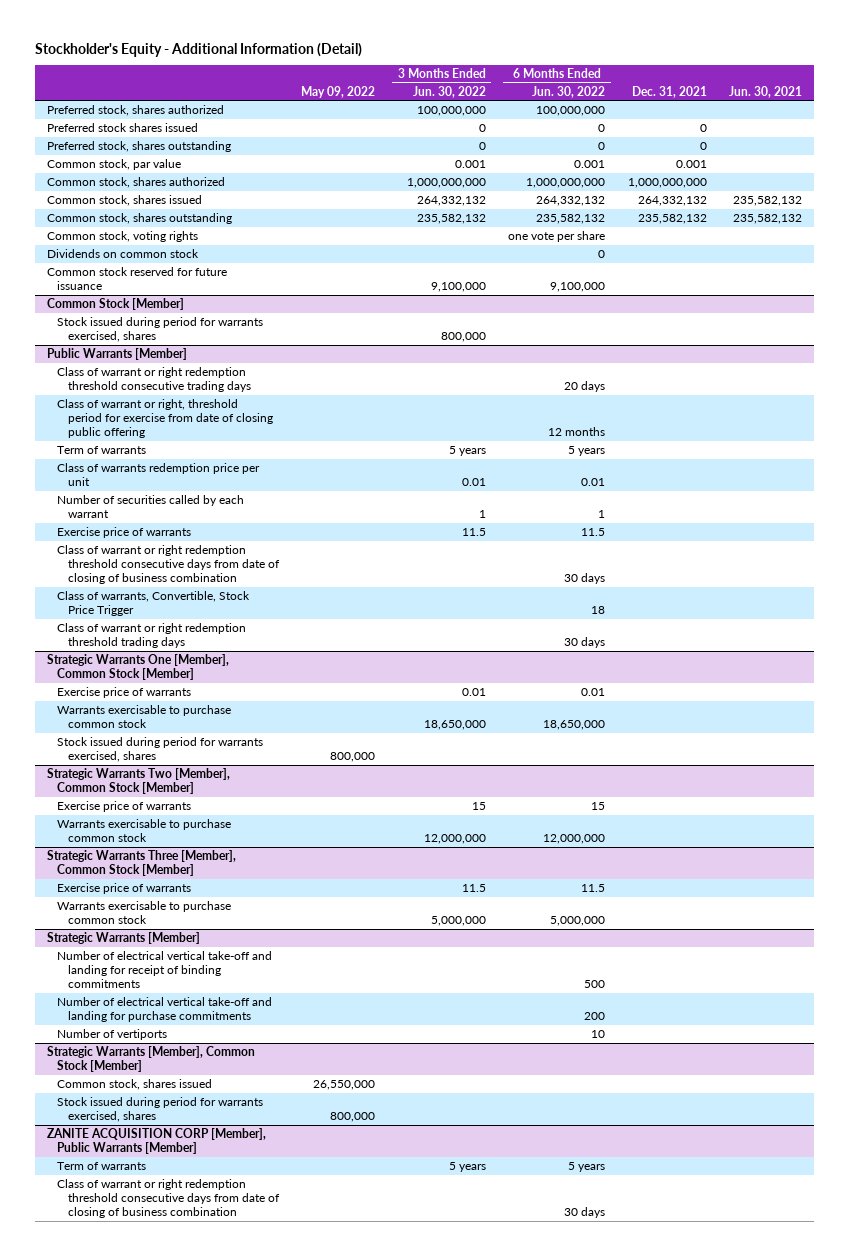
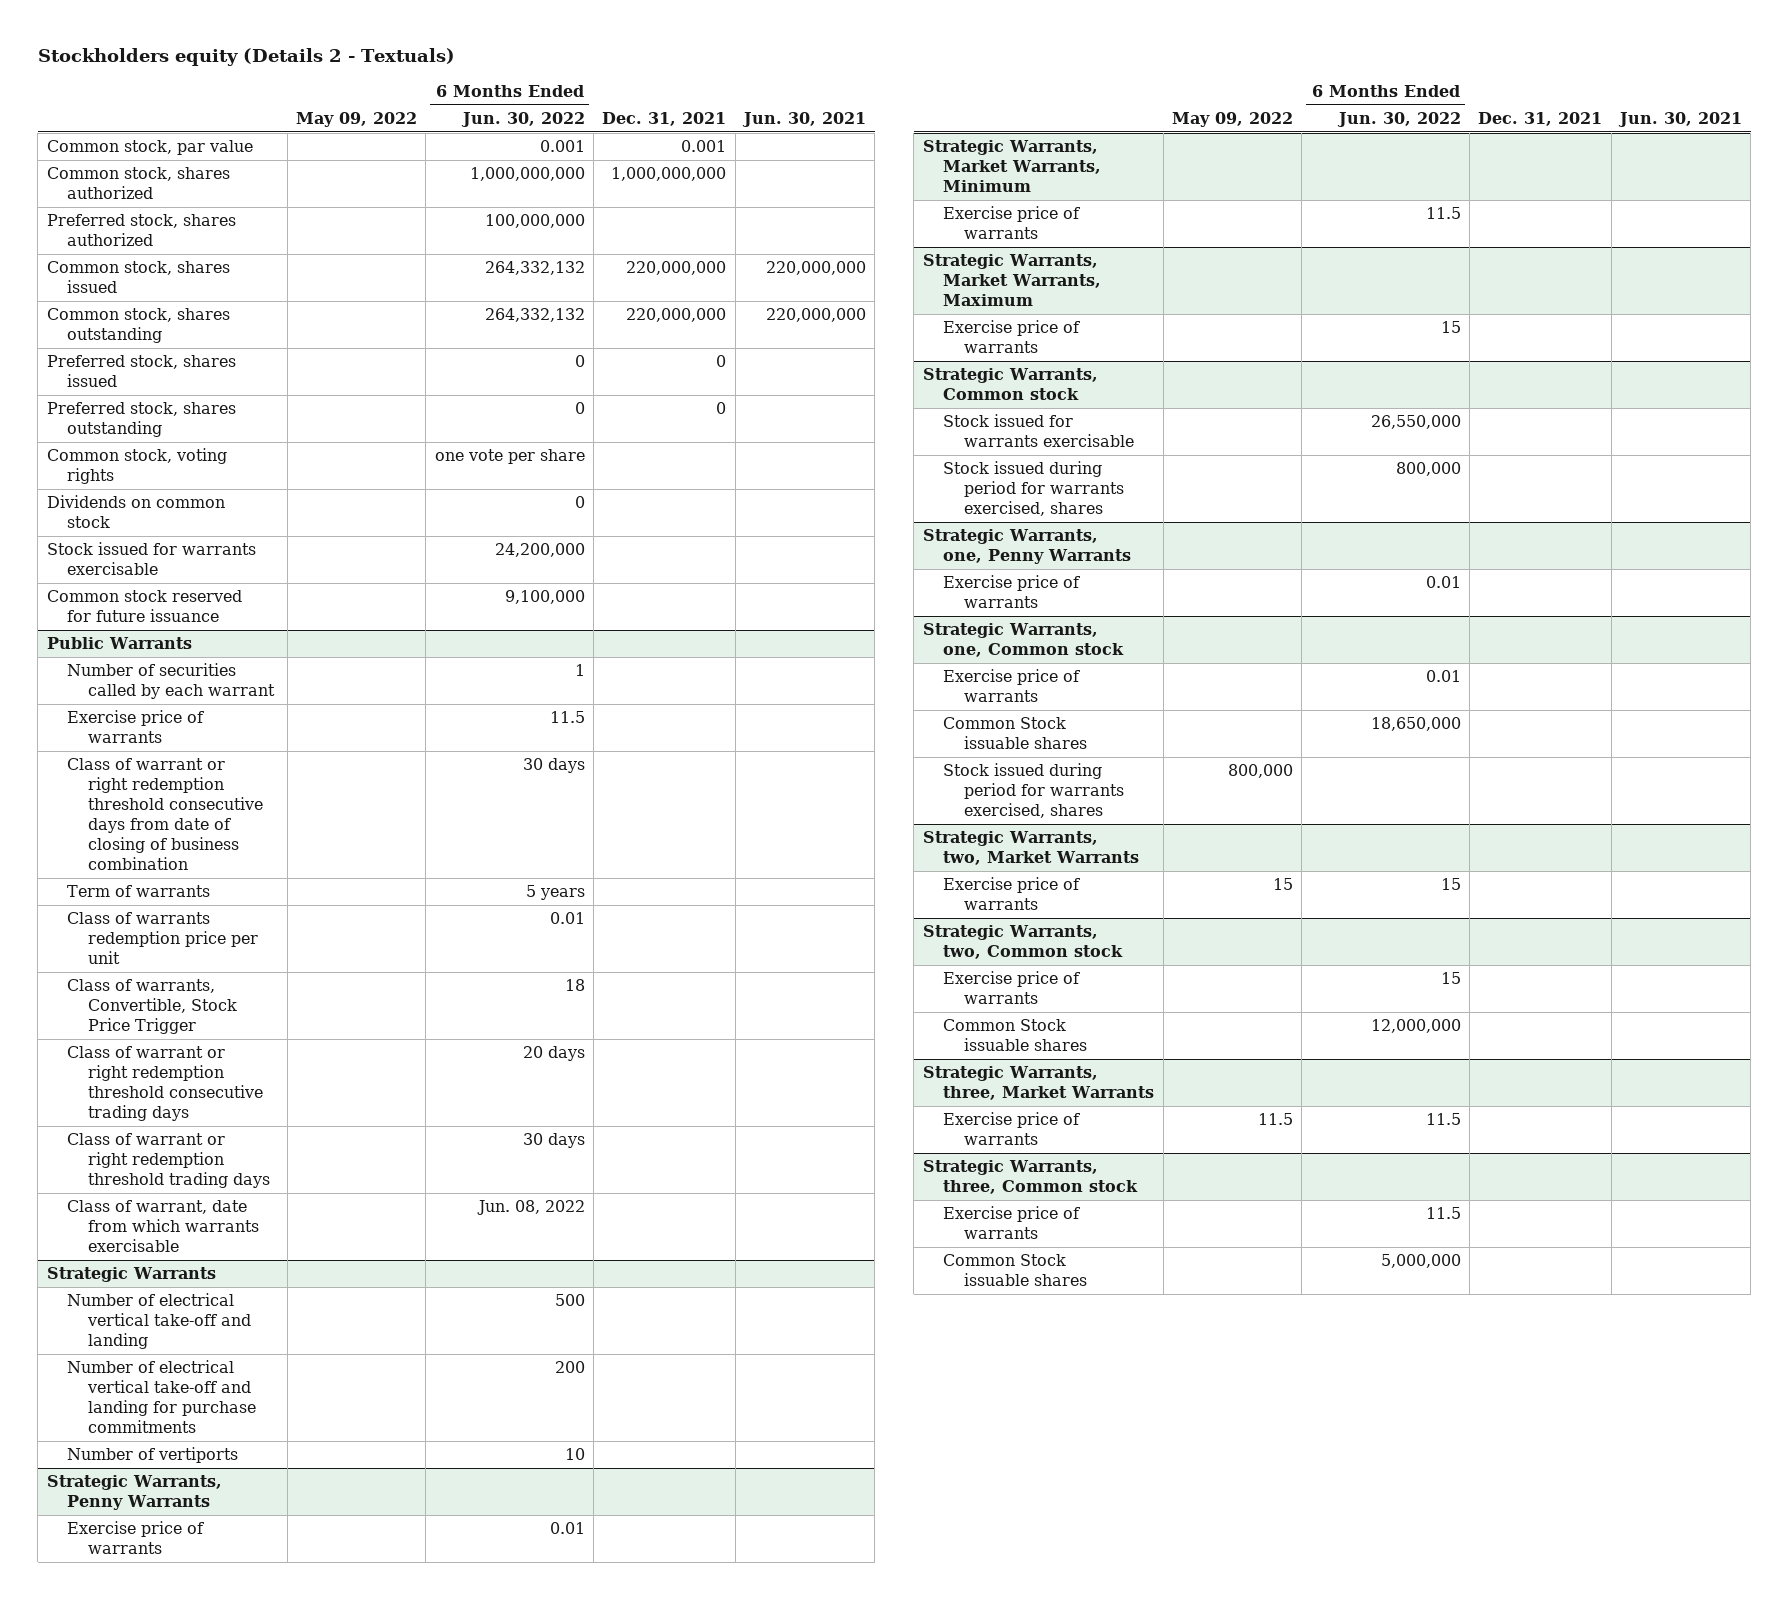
- Stockholder's Equity - Additional Information (Detail)
+ Stockholders equity (Details 2 - Textuals)
- | May 09, 2022 | 3 Months Ended Jun. 30, 2022 | 6 Months Ended Jun. 30, 2022 | Dec. 31, 2021 | Jun. 30, 2021
+ | May 09, 2022 | 6 Months Ended Jun. 30, 2022 | Dec. 31, 2021 | Jun. 30, 2021
- Preferred stock shares issued | | 0 | 0 | 0 |
- Common stock, shares issued | | 264,332,132 | 264,332,132 | 264,332,132 | 235,582,132
- Common stock, shares outstanding | | 235,582,132 | 235,582,132 | 235,582,132 | 235,582,132
moved down: Preferred stock, shares authorized | | 100,000,000 | |
+ Common stock, shares issued | | 264,332,132 | 220,000,000 | 220,000,000
+ Common stock, shares outstanding | | 264,332,132 | 220,000,000 | 220,000,000
+ Preferred stock, shares issued | | 0 | 0 |
moved down: Preferred stock, shares outstanding | | 0 | 0 |
+ Stock issued for warrants exercisable | | 24,200,000 | |
- Common Stock [Member]
- Stock issued during period for warrants exercised, shares | | 800,000 | | |
- Public Warrants [Member]
- Class of warrant or right redemption threshold consecutive trading days | | | 20 days | |
- Class of warrant or right, threshold period for exercise from date of closing public offering | | | 12 months | |
- Term of warrants | | 5 years | 5 years | |
- Class of warrants redemption price per unit | | 0.01 | 0.01 | |
+ Public Warrants
+ Term of warrants | | 5 years | |
+ Class of warrants redemption price per unit | | 0.01 | |
+ Class of warrant or right redemption threshold consecutive trading days | | 20 days | |
- Strategic Warrants One [Member], Common Stock [Member]
+ Class of warrant, date from which warrants exercisable | | Jun. 08, 2022 | |
+ Strategic Warrants
+ Number of electrical vertical take-off and landing | | 500 | |
+ Number of electrical vertical take-off and landing for purchase commitments | | 200 | |
+ Number of vertiports | | 10 | |
+ Strategic Warrants, Penny Warrants
- Warrants exercisable to purchase common stock | | 18,650,000 | 18,650,000 | |
+ Strategic Warrants, Market Warrants, Minimum
+ Exercise price of warrants | | 11.5 | |
+ Strategic Warrants, Market Warrants, Maximum
+ Exercise price of warrants | | 15 | |
+ Strategic Warrants, Common stock
+ Stock issued for warrants exercisable | | 26,550,000 | |
+ Stock issued during period for warrants exercised, shares | | 800,000 | |
+ Strategic Warrants, one, Penny Warrants
+ Exercise price of warrants | | 0.01 | |
+ Strategic Warrants, one, Common stock
+ Exercise price of warrants | | 0.01 | |
+ Common Stock issuable shares | | 18,650,000 | |
- Strategic Warrants Two [Member], Common Stock [Member]
+ Strategic Warrants, two, Market Warrants
+ Exercise price of warrants | 15 | 15 | |
+ Strategic Warrants, two, Common stock
- Warrants exercisable to purchase common stock | | 12,000,000 | 12,000,000 | |
- Strategic Warrants Three [Member], Common Stock [Member]
+ Common Stock issuable shares | | 12,000,000 | |
+ Strategic Warrants, three, Market Warrants
+ Exercise price of warrants | 11.5 | 11.5 | |
+ Strategic Warrants, three, Common stock
- Warrants exercisable to purchase common stock | | 5,000,000 | 5,000,000 | |
- Strategic Warrants [Member]
- Number of electrical vertical take-off and landing for receipt of binding commitments | | | 500 | |
- Number of electrical vertical take-off and landing for purchase commitments | | | 200 | |
- Number of vertiports | | | 10 | |
- Strategic Warrants [Member], Common Stock [Member]
- Common stock, shares issued | 26,550,000 | | | |
- Stock issued during period for warrants exercised, shares | 800,000 | | | |
- ZANITE ACQUISITION CORP [Member], Public Warrants [Member]
- Term of warrants | | 5 years | 5 years | |
- Class of warrant or right redemption threshold consecutive days from date of closing of business combination | | | 30 days | |
+ Common Stock issuable shares | | 5,000,000 | |

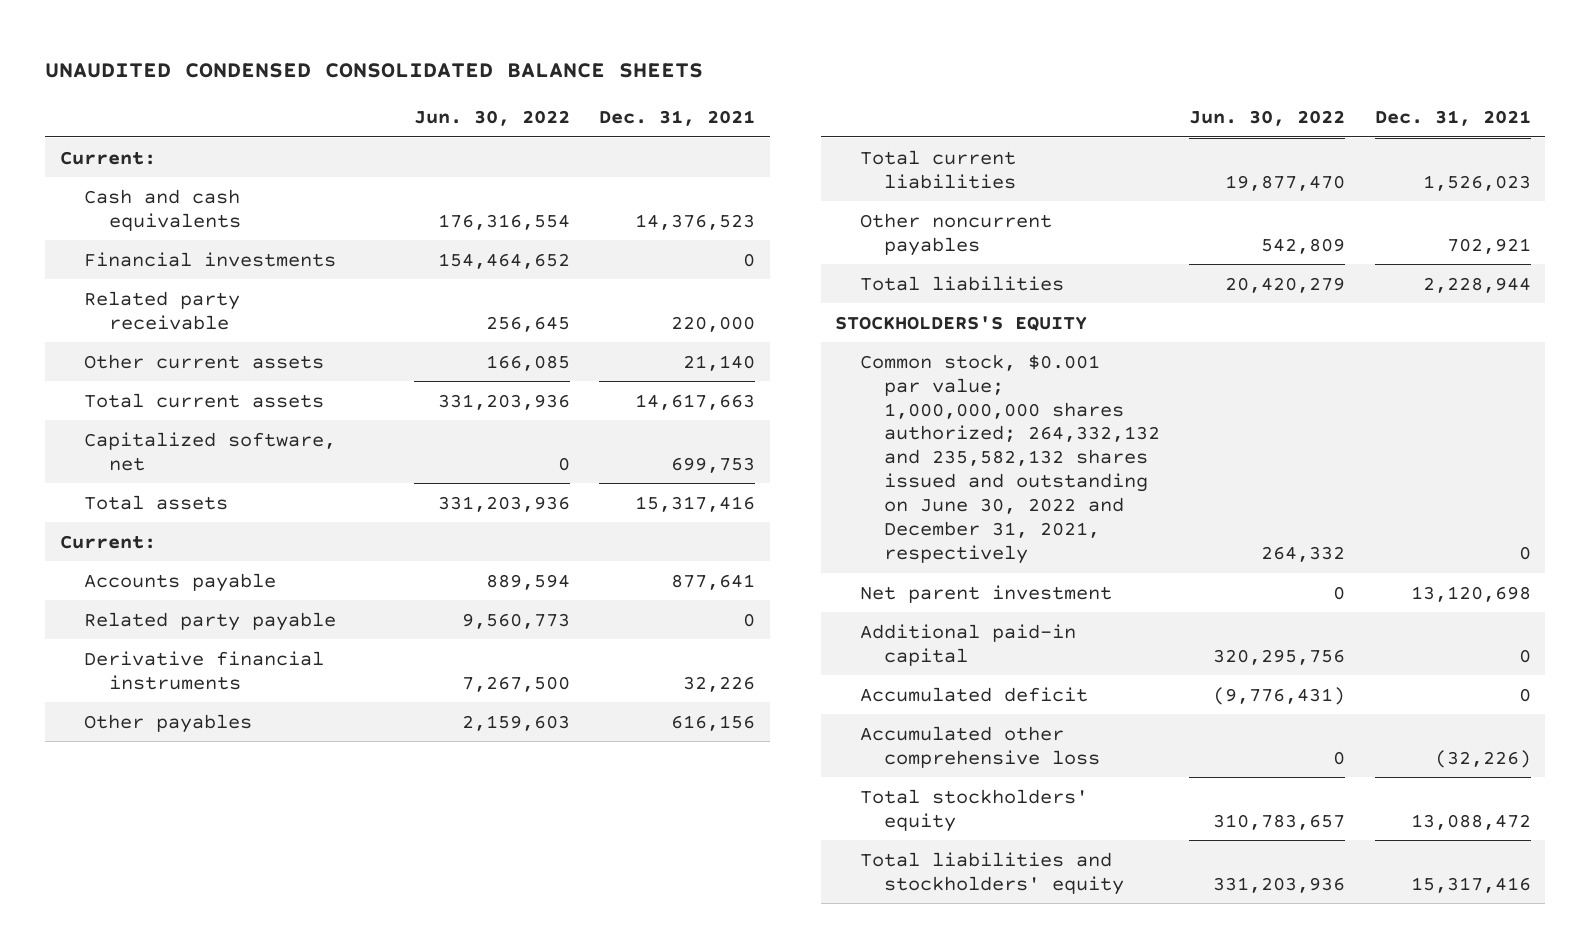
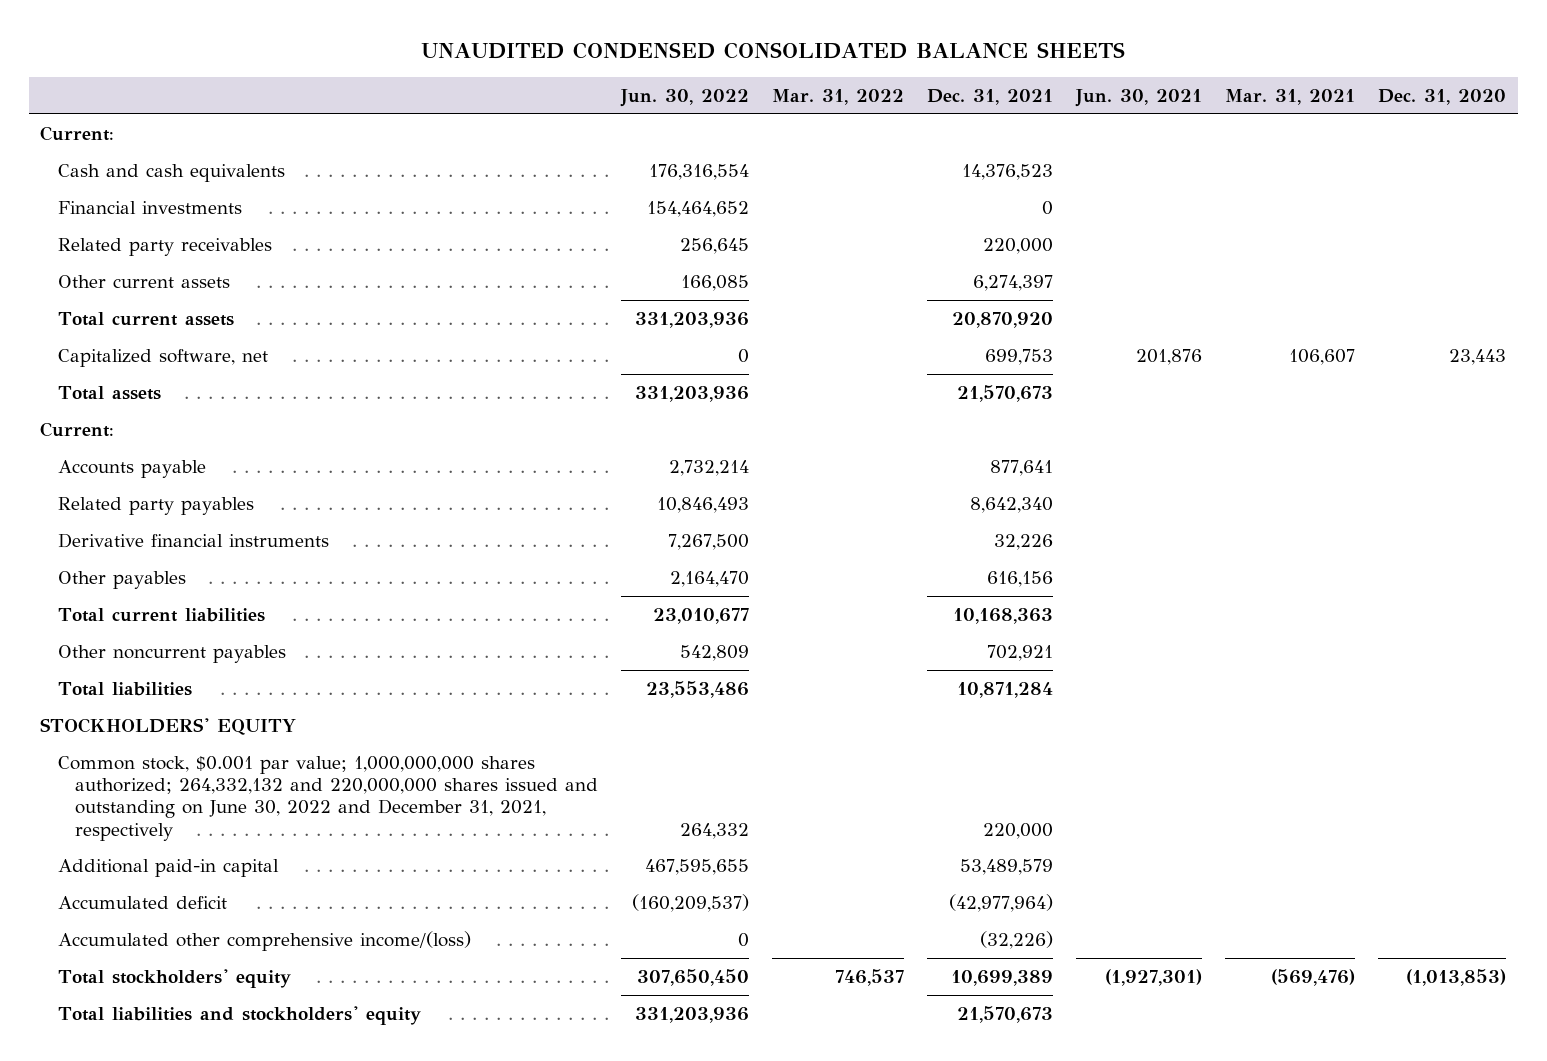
- | Jun. 30, 2022 | Dec. 31, 2021
+ | Jun. 30, 2022 | Mar. 31, 2022 | Dec. 31, 2021 | Jun. 30, 2021 | Mar. 31, 2021 | Dec. 31, 2020
- Related party receivable | 256,645 | 220,000
- Other current assets | 166,085 | 21,140
- Total current assets | 331,203,936 | 14,617,663
+ Related party receivables | 256,645 | | 220,000 | | |
+ Other current assets | 166,085 | | 6,274,397 | | |
+ Total current assets | 331,203,936 | | 20,870,920 | | |
- Total assets | 331,203,936 | 15,317,416
+ Total assets | 331,203,936 | | 21,570,673 | | |
- Accounts payable | 889,594 | 877,641
- Related party payable | 9,560,773 | 0
+ Accounts payable | 2,732,214 | | 877,641 | | |
+ Related party payables | 10,846,493 | | 8,642,340 | | |
- Other payables | 2,159,603 | 616,156
- Total current liabilities | 19,877,470 | 1,526,023
+ Other payables | 2,164,470 | | 616,156 | | |
+ Total current liabilities | 23,010,677 | | 10,168,363 | | |
- Total liabilities | 20,420,279 | 2,228,944
- STOCKHOLDERS'S EQUITY
- Common stock, $0.001 par value; 1,000,000,000 shares authorized; 264,332,132 and 235,582,132 shares issued and outstanding on June 30, 2022 and December 31, 2021, respectively | 264,332 | 0
- Net parent investment | 0 | 13,120,698
- Additional paid-in capital | 320,295,756 | 0
- Accumulated deficit | (9,776,431) | 0
- Accumulated other comprehensive loss | 0 | (32,226)
- Total stockholders' equity | 310,783,657 | 13,088,472
- Total liabilities and stockholders' equity | 331,203,936 | 15,317,416
+ Total liabilities | 23,553,486 | | 10,871,284 | | |
+ STOCKHOLDERS' EQUITY
+ Common stock, $0.001 par value; 1,000,000,000 shares authorized; 264,332,132 and 220,000,000 shares issued and outstanding on June 30, 2022 and December 31, 2021, respectively | 264,332 | | 220,000 | | |
+ Additional paid-in capital | 467,595,655 | | 53,489,579 | | |
+ Accumulated deficit | (160,209,537) | | (42,977,964) | | |
+ Accumulated other comprehensive income/(loss) | 0 | | (32,226) | | |
+ Total stockholders' equity | 307,650,450 | 746,537 | 10,699,389 | (1,927,301) | (569,476) | (1,013,853)
+ Total liabilities and stockholders' equity | 331,203,936 | | 21,570,673 | | |

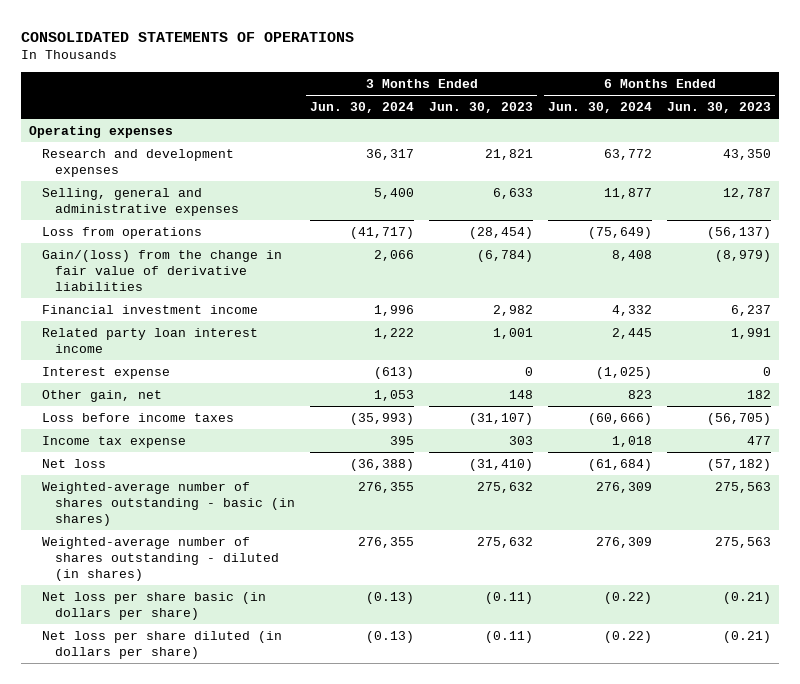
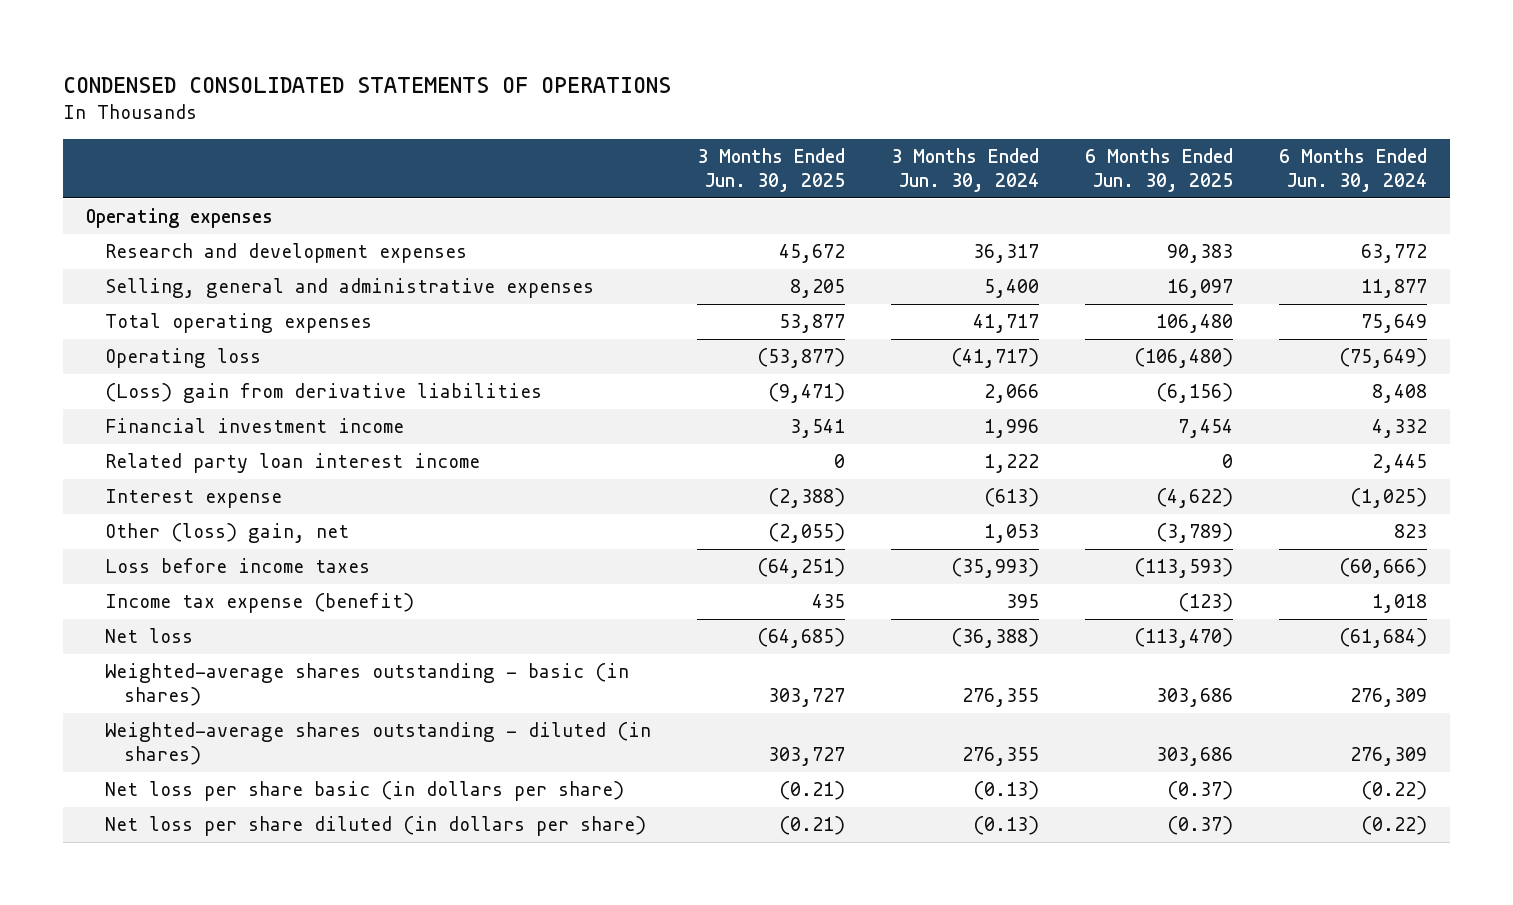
- CONSOLIDATED STATEMENTS OF OPERATIONS
+ CONDENSED CONSOLIDATED STATEMENTS OF OPERATIONS
- | 3 Months Ended Jun. 30, 2024 | 3 Months Ended Jun. 30, 2023 | 6 Months Ended Jun. 30, 2024 | 6 Months Ended Jun. 30, 2023
+ | 3 Months Ended Jun. 30, 2025 | 3 Months Ended Jun. 30, 2024 | 6 Months Ended Jun. 30, 2025 | 6 Months Ended Jun. 30, 2024
- Loss from operations | (41,717) | (28,454) | (75,649) | (56,137)
- Gain/(loss) from the change in fair value of derivative liabilities | 2,066 | (6,784) | 8,408 | (8,979)
+ Total operating expenses | 53,877 | 41,717 | 106,480 | 75,649
+ Operating loss | (53,877) | (41,717) | (106,480) | (75,649)
+ (Loss) gain from derivative liabilities | (9,471) | 2,066 | (6,156) | 8,408
- Other gain, net | 1,053 | 148 | 823 | 182
+ Other (loss) gain, net | (2,055) | 1,053 | (3,789) | 823
- Income tax expense | 395 | 303 | 1,018 | 477
+ Income tax expense (benefit) | 435 | 395 | (123) | 1,018
- Weighted-average number of shares outstanding - basic (in shares) | 276,355 | 275,632 | 276,309 | 275,563
- Weighted-average number of shares outstanding - diluted (in shares) | 276,355 | 275,632 | 276,309 | 275,563
+ Weighted-average shares outstanding - basic (in shares) | 303,727 | 276,355 | 303,686 | 276,309
+ Weighted-average shares outstanding - diluted (in shares) | 303,727 | 276,355 | 303,686 | 276,309

